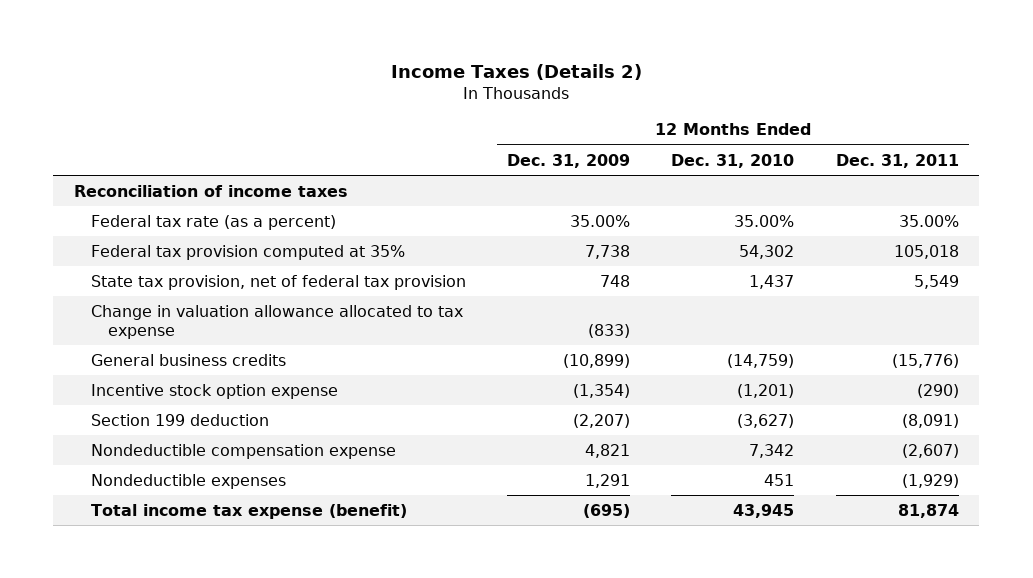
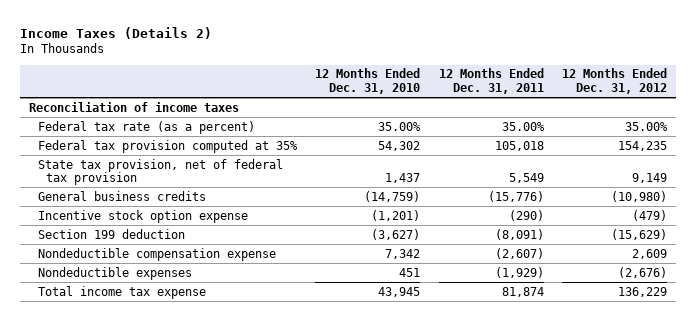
- | 12 Months Ended Dec. 31, 2009 | 12 Months Ended Dec. 31, 2010 | 12 Months Ended Dec. 31, 2011
+ | 12 Months Ended Dec. 31, 2010 | 12 Months Ended Dec. 31, 2011 | 12 Months Ended Dec. 31, 2012
- Change in valuation allowance allocated to tax expense | (833) | |
- Total income tax expense (benefit) | (695) | 43,945 | 81,874
+ Total income tax expense | 43,945 | 81,874 | 136,229

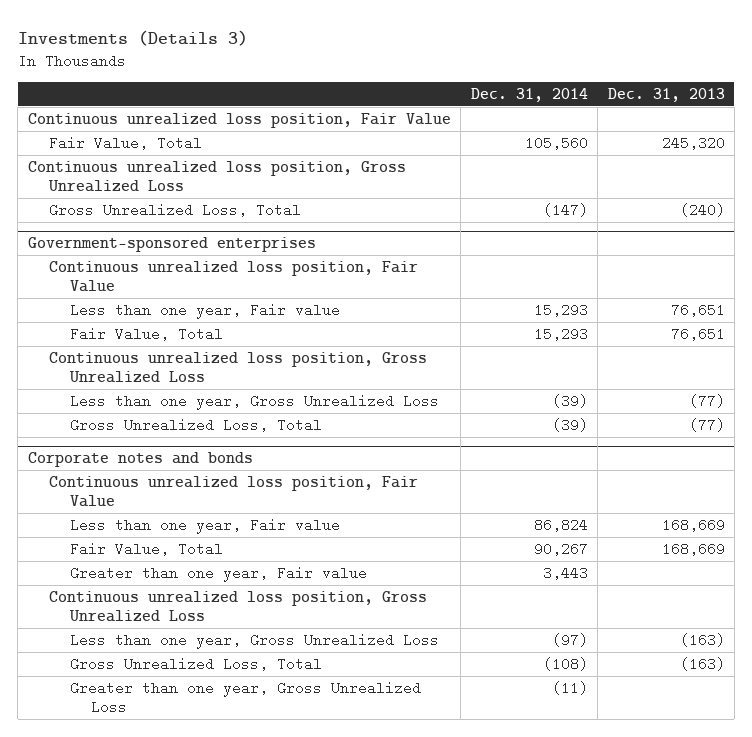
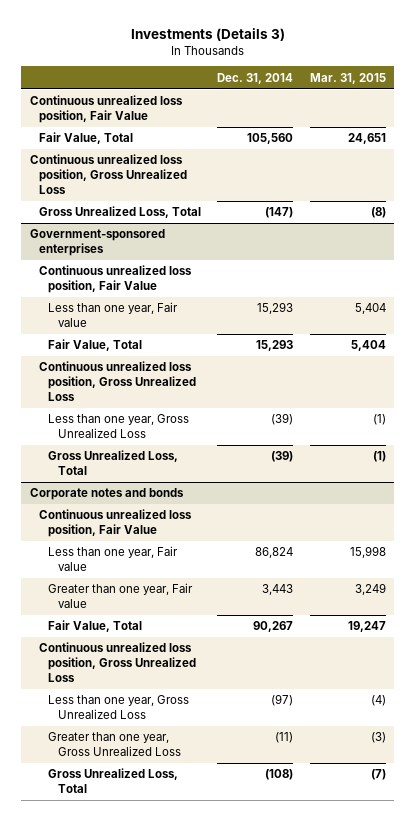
- | Dec. 31, 2014 | Dec. 31, 2013
+ | Dec. 31, 2014 | Mar. 31, 2015
@ Corporate notes and bonds
moved down: Fair Value, Total | 90,267 | 19,247
moved down: Gross Unrealized Loss, Total | (108) | (7)

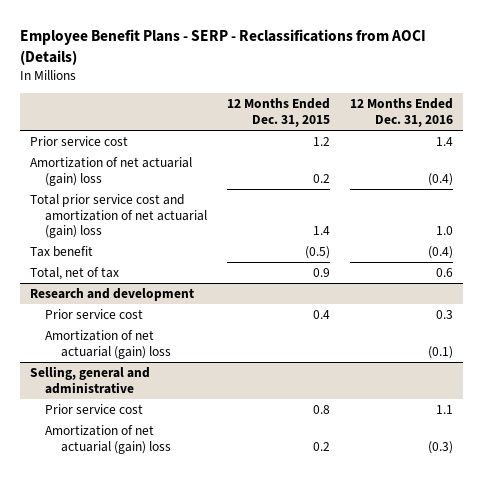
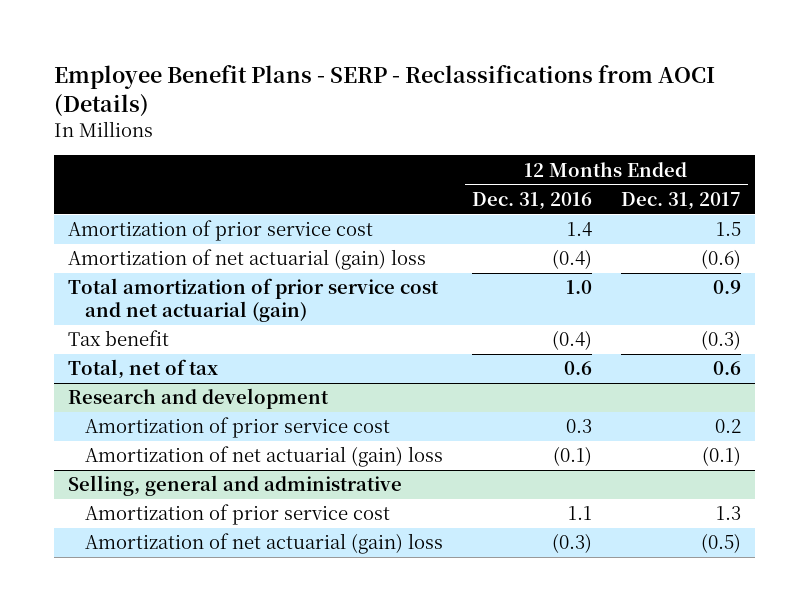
- | 12 Months Ended Dec. 31, 2015 | 12 Months Ended Dec. 31, 2016
+ | 12 Months Ended Dec. 31, 2016 | 12 Months Ended Dec. 31, 2017
- Prior service cost | 1.2 | 1.4
+ Amortization of prior service cost | 1.4 | 1.5
- Total prior service cost and amortization of net actuarial (gain) loss | 1.4 | 1.0
+ Total amortization of prior service cost and net actuarial (gain) | 1.0 | 0.9
@ Research and development
- Prior service cost | 0.4 | 0.3
+ Amortization of prior service cost | 0.3 | 0.2
@ Selling, general and administrative
- Prior service cost | 0.8 | 1.1
+ Amortization of prior service cost | 1.1 | 1.3

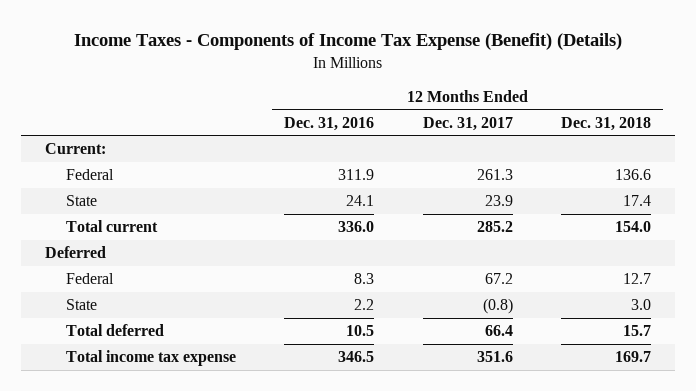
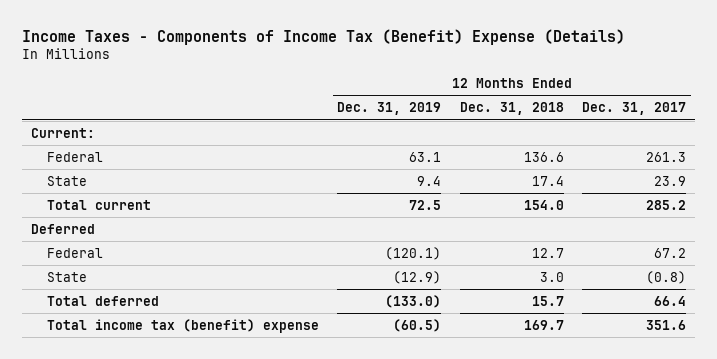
- Income Taxes - Components of Income Tax Expense (Benefit) (Details)
+ Income Taxes - Components of Income Tax (Benefit) Expense (Details)
- | 12 Months Ended Dec. 31, 2016 | 12 Months Ended Dec. 31, 2017 | 12 Months Ended Dec. 31, 2018
+ | 12 Months Ended Dec. 31, 2019 | 12 Months Ended Dec. 31, 2018 | 12 Months Ended Dec. 31, 2017
- Total income tax expense | 346.5 | 351.6 | 169.7
+ Total income tax (benefit) expense | (60.5) | 169.7 | 351.6

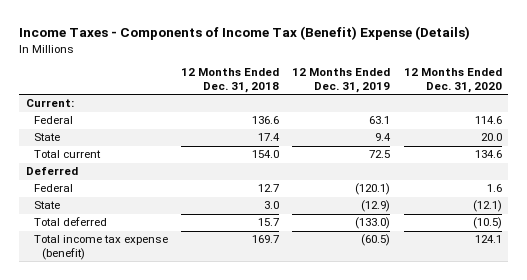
- | 12 Months Ended Dec. 31, 2019 | 12 Months Ended Dec. 31, 2018 | 12 Months Ended Dec. 31, 2017
+ | 12 Months Ended Dec. 31, 2018 | 12 Months Ended Dec. 31, 2019 | 12 Months Ended Dec. 31, 2020
- Total income tax (benefit) expense | (60.5) | 169.7 | 351.6
+ Total income tax expense (benefit) | 169.7 | (60.5) | 124.1

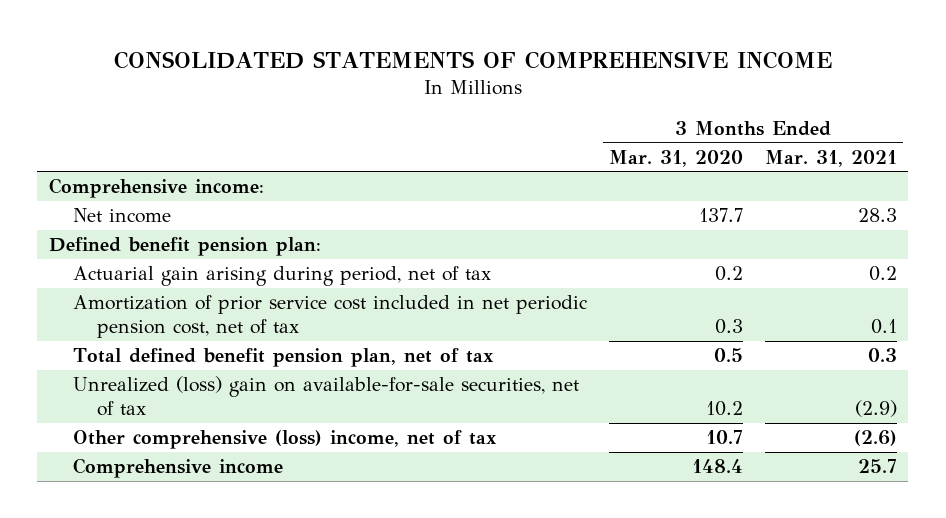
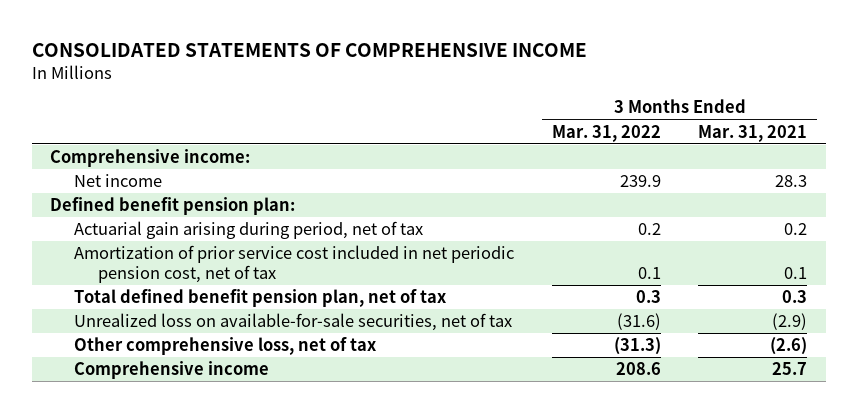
- | 3 Months Ended Mar. 31, 2020 | 3 Months Ended Mar. 31, 2021
+ | 3 Months Ended Mar. 31, 2022 | 3 Months Ended Mar. 31, 2021
- Unrealized (loss) gain on available-for-sale securities, net of tax | 10.2 | (2.9)
- Other comprehensive (loss) income, net of tax | 10.7 | (2.6)
+ Unrealized loss on available-for-sale securities, net of tax | (31.6) | (2.9)
+ Other comprehensive loss, net of tax | (31.3) | (2.6)

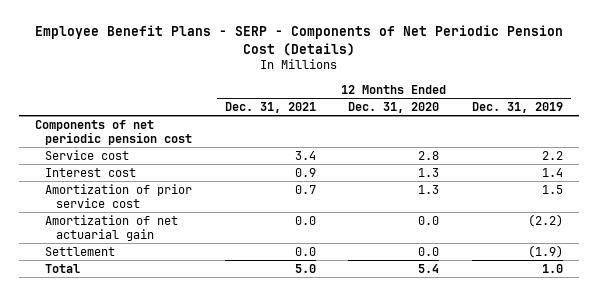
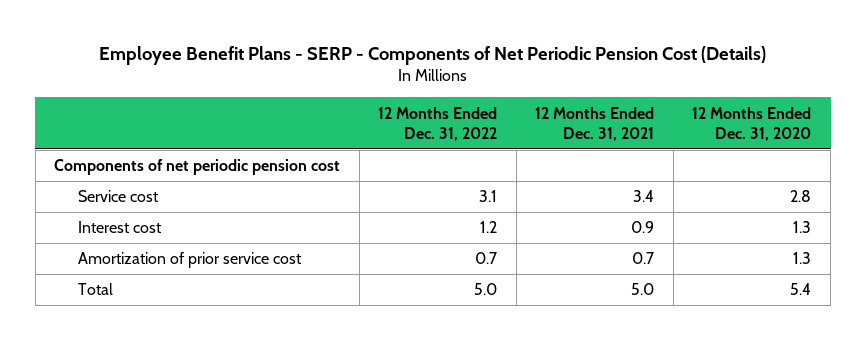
- | 12 Months Ended Dec. 31, 2021 | 12 Months Ended Dec. 31, 2020 | 12 Months Ended Dec. 31, 2019
+ | 12 Months Ended Dec. 31, 2022 | 12 Months Ended Dec. 31, 2021 | 12 Months Ended Dec. 31, 2020
- Amortization of net actuarial gain | 0.0 | 0.0 | (2.2)
- Settlement | 0.0 | 0.0 | (1.9)

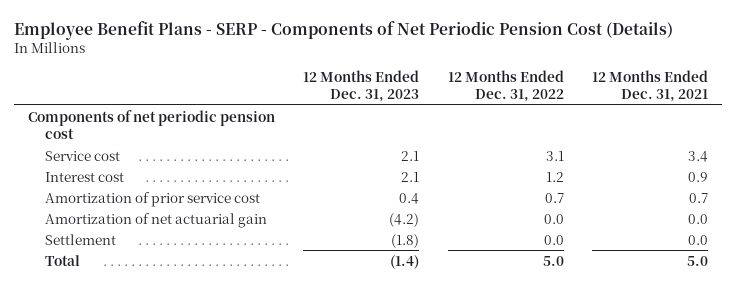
- | 12 Months Ended Dec. 31, 2022 | 12 Months Ended Dec. 31, 2021 | 12 Months Ended Dec. 31, 2020
+ | 12 Months Ended Dec. 31, 2023 | 12 Months Ended Dec. 31, 2022 | 12 Months Ended Dec. 31, 2021
+ Amortization of net actuarial gain | (4.2) | 0.0 | 0.0
+ Settlement | (1.8) | 0.0 | 0.0

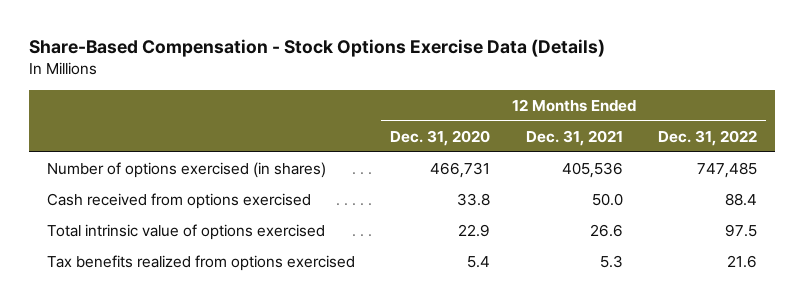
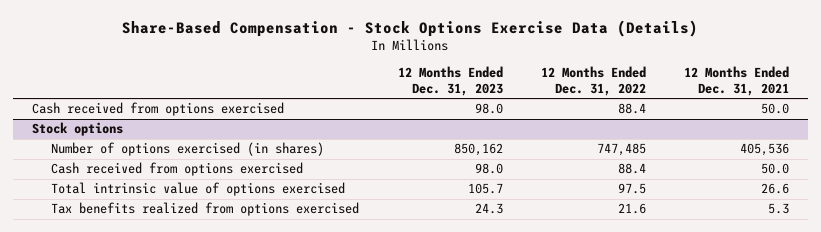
- | 12 Months Ended Dec. 31, 2020 | 12 Months Ended Dec. 31, 2021 | 12 Months Ended Dec. 31, 2022
+ | 12 Months Ended Dec. 31, 2023 | 12 Months Ended Dec. 31, 2022 | 12 Months Ended Dec. 31, 2021
+ Cash received from options exercised | 98.0 | 88.4 | 50.0
+ Stock options

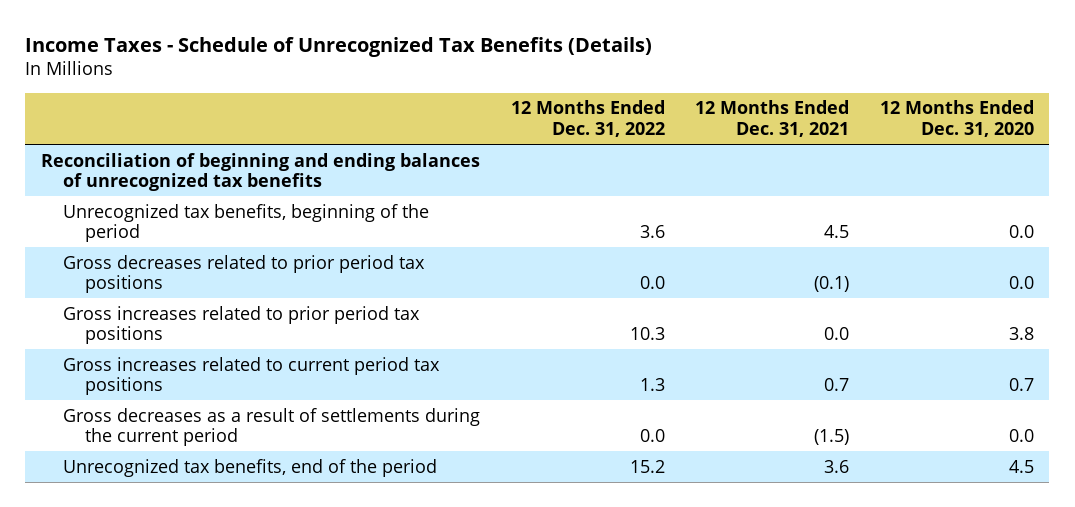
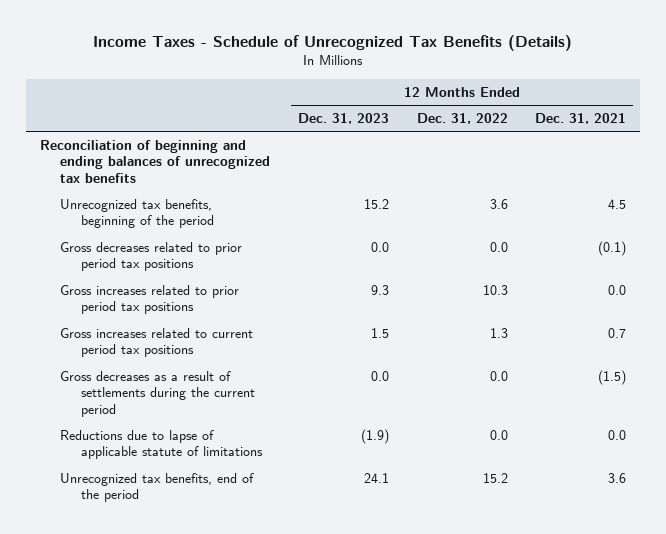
- | 12 Months Ended Dec. 31, 2022 | 12 Months Ended Dec. 31, 2021 | 12 Months Ended Dec. 31, 2020
+ | 12 Months Ended Dec. 31, 2023 | 12 Months Ended Dec. 31, 2022 | 12 Months Ended Dec. 31, 2021
+ Reductions due to lapse of applicable statute of limitations | (1.9) | 0.0 | 0.0

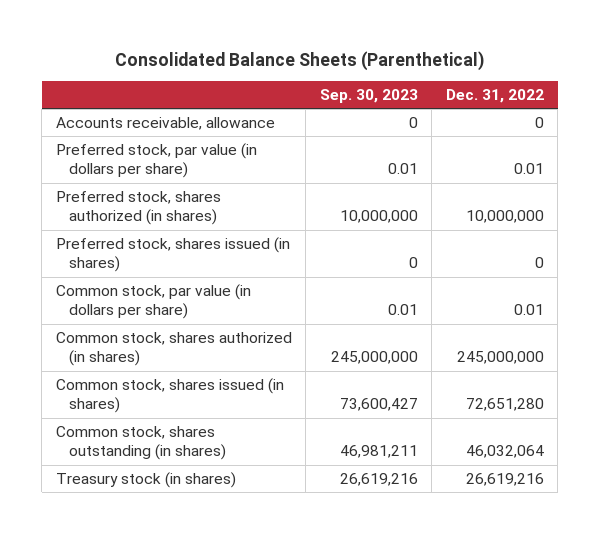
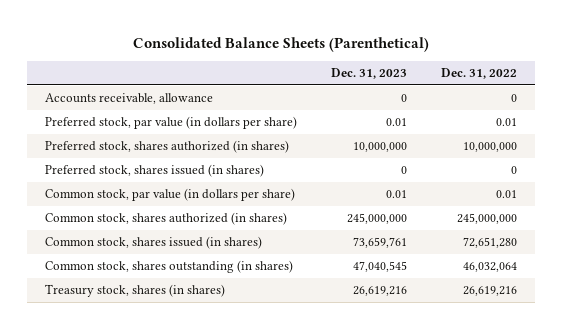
- | Sep. 30, 2023 | Dec. 31, 2022
+ | Dec. 31, 2023 | Dec. 31, 2022
- Treasury stock (in shares) | 26,619,216 | 26,619,216
+ Treasury stock, shares (in shares) | 26,619,216 | 26,619,216

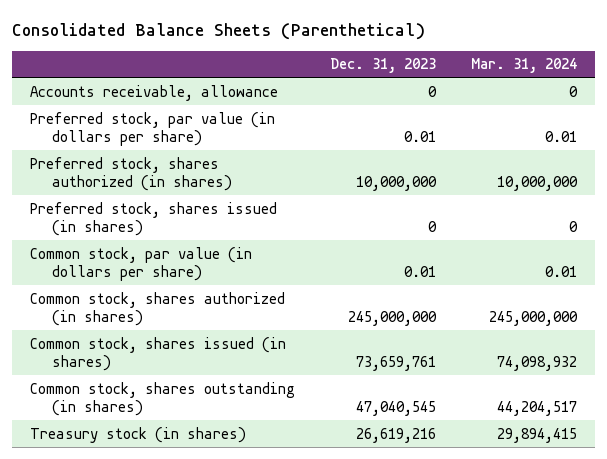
- | Dec. 31, 2023 | Dec. 31, 2022
+ | Dec. 31, 2023 | Mar. 31, 2024
- Treasury stock, shares (in shares) | 26,619,216 | 26,619,216
+ Treasury stock (in shares) | 26,619,216 | 29,894,415

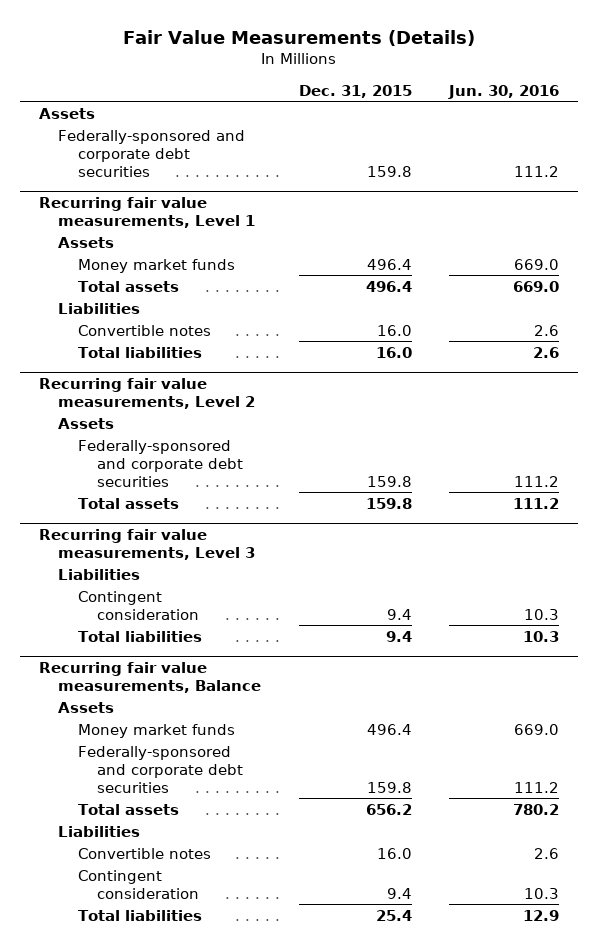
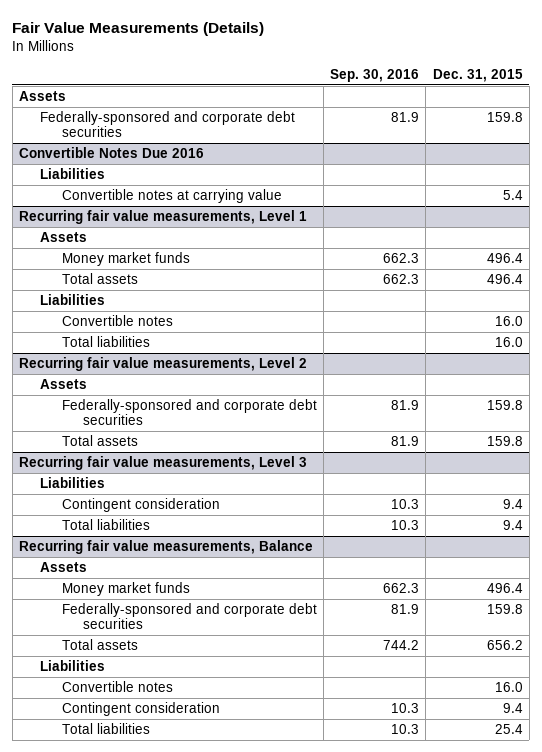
- | Dec. 31, 2015 | Jun. 30, 2016
+ | Sep. 30, 2016 | Dec. 31, 2015
+ Convertible Notes Due 2016
+ Liabilities
+ Convertible notes at carrying value | | 5.4

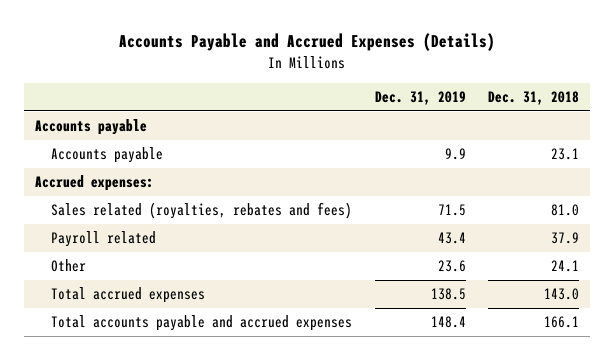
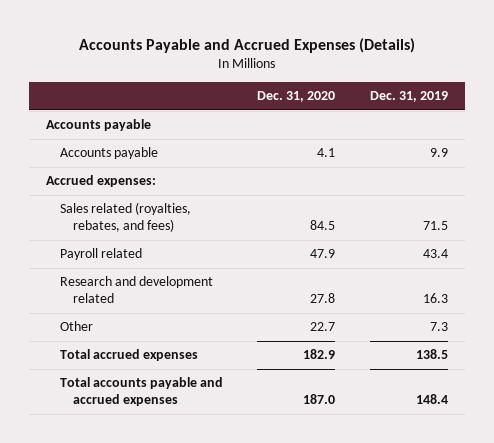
- | Dec. 31, 2019 | Dec. 31, 2018
+ | Dec. 31, 2020 | Dec. 31, 2019
- Sales related (royalties, rebates and fees) | 71.5 | 81.0
+ Sales related (royalties, rebates, and fees) | 84.5 | 71.5
- Other | 23.6 | 24.1
+ Research and development related | 27.8 | 16.3
+ Other | 22.7 | 7.3

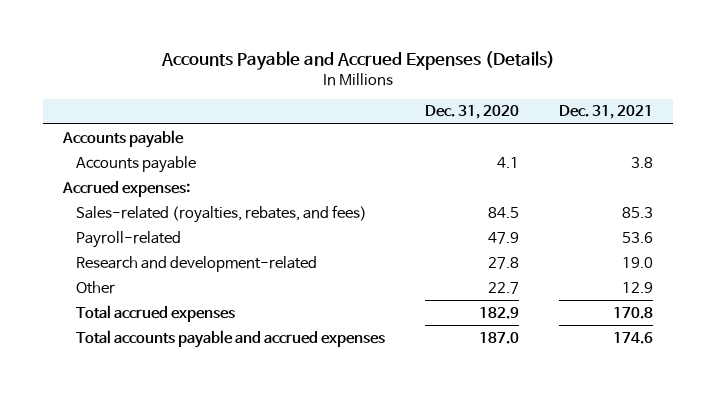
- | Dec. 31, 2020 | Dec. 31, 2019
+ | Dec. 31, 2020 | Dec. 31, 2021
- Sales related (royalties, rebates, and fees) | 84.5 | 71.5
- Payroll related | 47.9 | 43.4
- Research and development related | 27.8 | 16.3
+ Sales-related (royalties, rebates, and fees) | 84.5 | 85.3
+ Payroll-related | 47.9 | 53.6
+ Research and development-related | 27.8 | 19.0

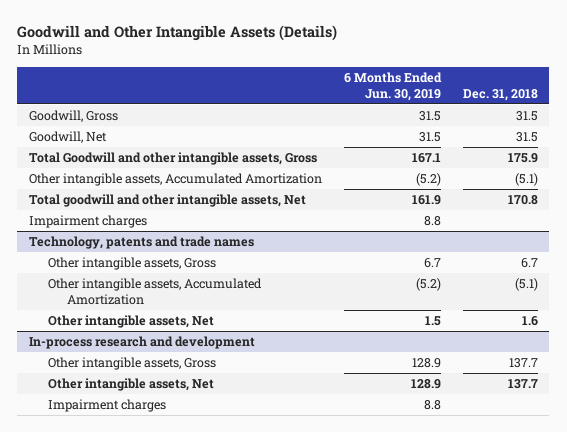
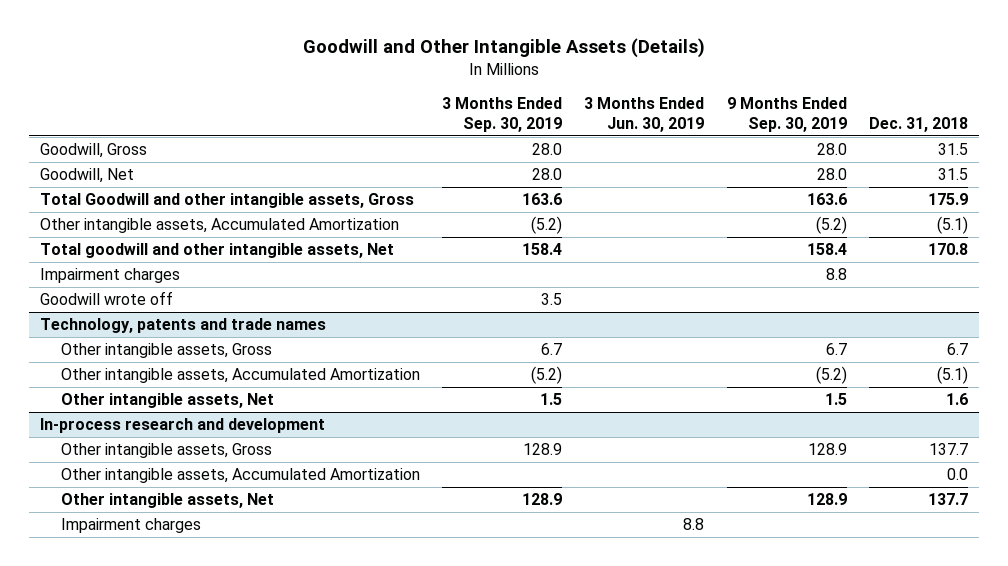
- | 6 Months Ended Jun. 30, 2019 | Dec. 31, 2018
+ | 3 Months Ended Sep. 30, 2019 | 3 Months Ended Jun. 30, 2019 | 9 Months Ended Sep. 30, 2019 | Dec. 31, 2018
+ Goodwill wrote off | 3.5 | | |
@ In-process research and development
+ Other intangible assets, Accumulated Amortization | | | | 0.0

